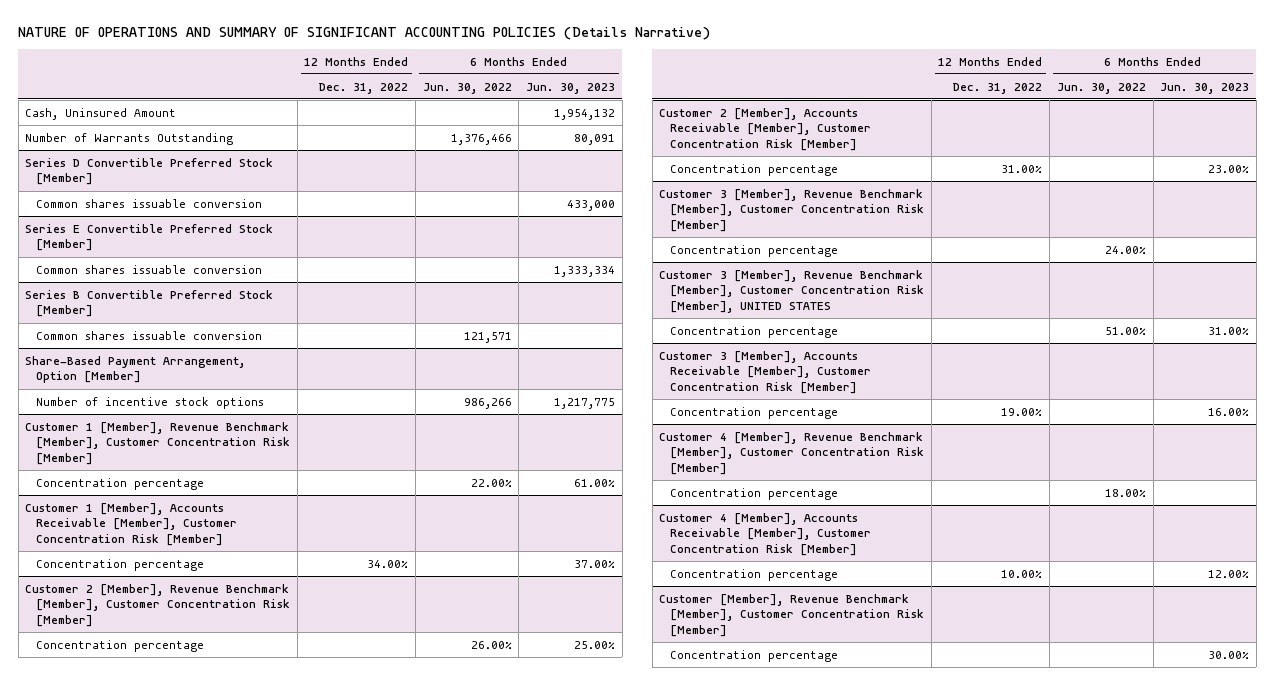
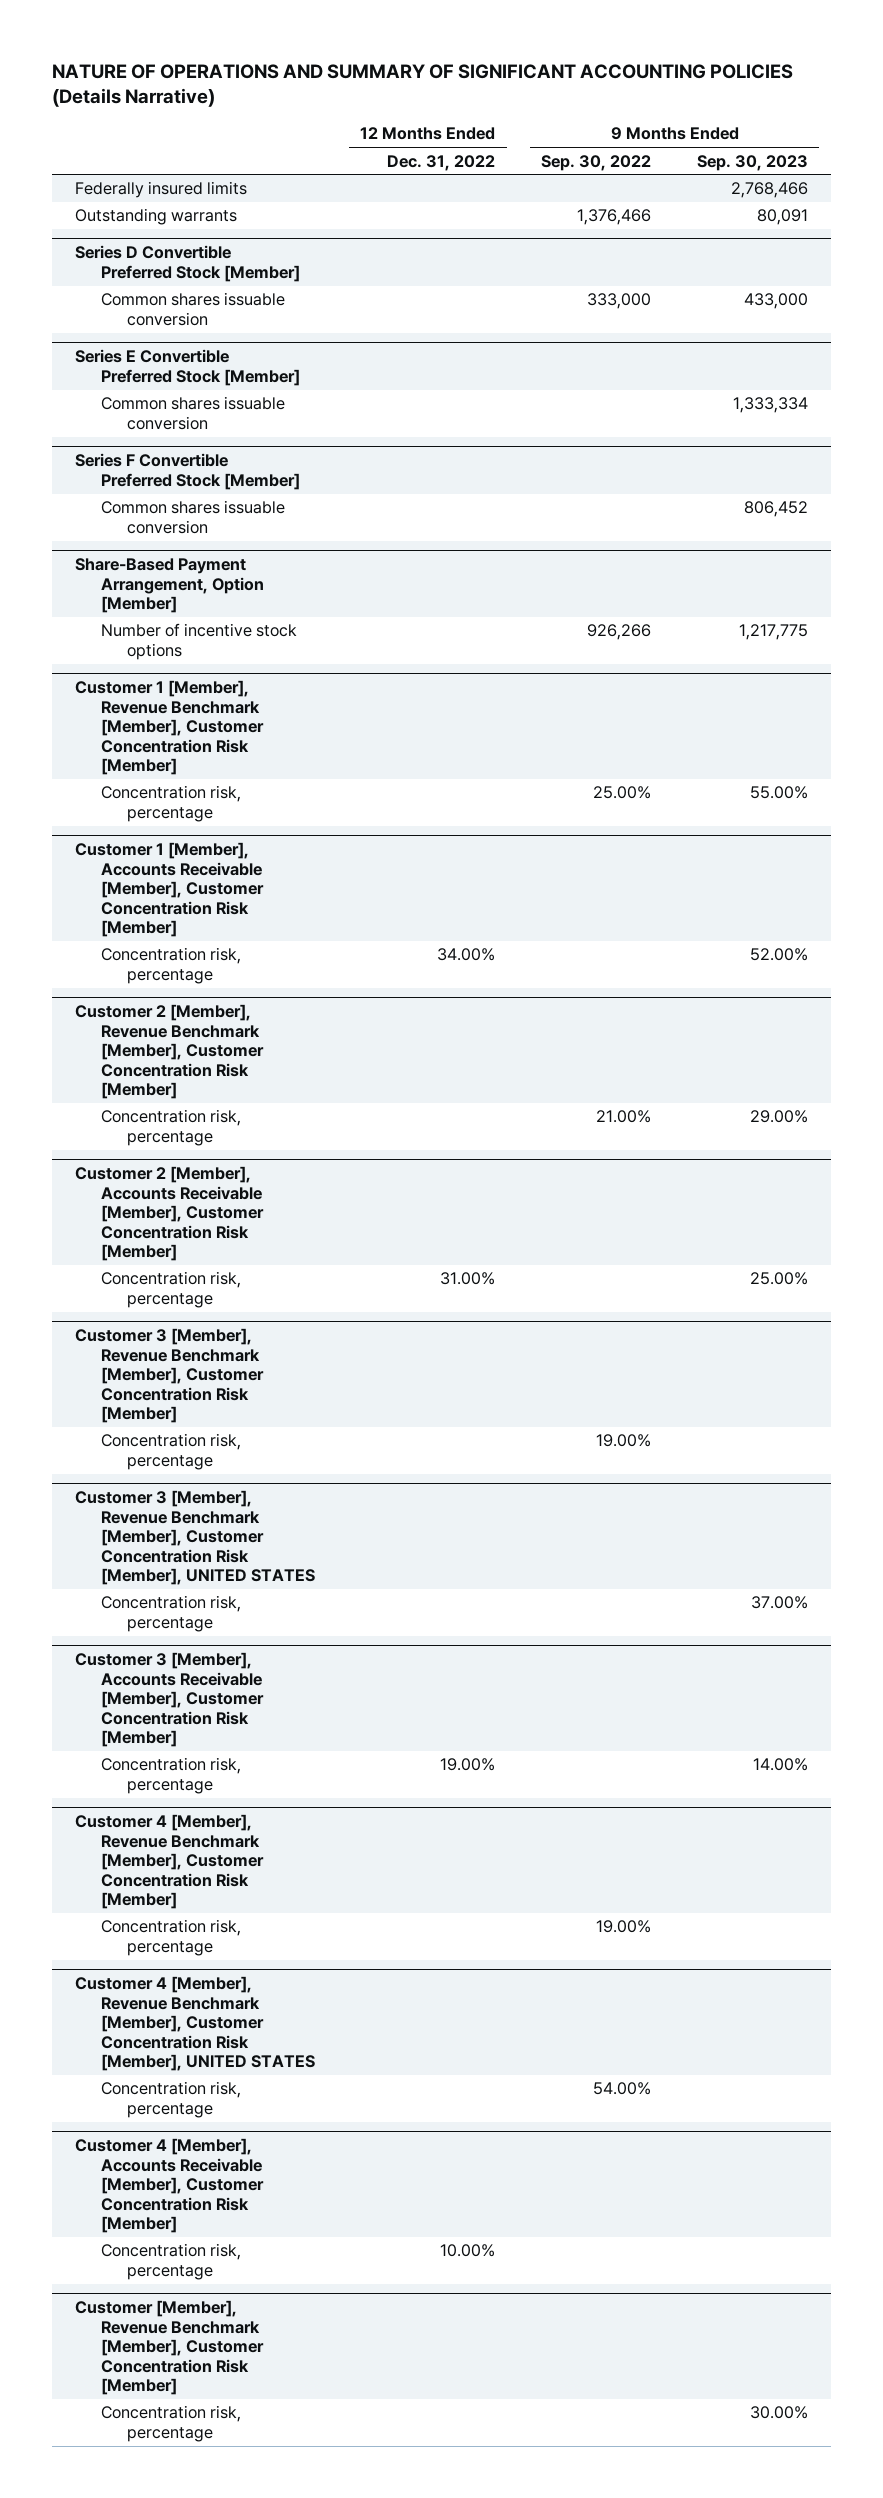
- | 12 Months Ended Dec. 31, 2022 | 6 Months Ended Jun. 30, 2022 | 6 Months Ended Jun. 30, 2023
+ | 12 Months Ended Dec. 31, 2022 | 9 Months Ended Sep. 30, 2022 | 9 Months Ended Sep. 30, 2023
- Cash, Uninsured Amount | | | 1,954,132
- Number of Warrants Outstanding | | 1,376,466 | 80,091
+ Federally insured limits | | | 2,768,466
+ Outstanding warrants | | 1,376,466 | 80,091
- Series B Convertible Preferred Stock [Member]
- Common shares issuable conversion | | 121,571 |
+ Series F Convertible Preferred Stock [Member]
+ Common shares issuable conversion | | | 806,452
@ Customer 1 [Member], Revenue Benchmark [Member], Customer Concentration Risk [Member]
- Concentration percentage | | 22.00% | 61.00%
+ Concentration risk, percentage | | 25.00% | 55.00%
@ Customer 1 [Member], Accounts Receivable [Member], Customer Concentration Risk [Member]
- Concentration percentage | 34.00% | | 37.00%
+ Concentration risk, percentage | 34.00% | | 52.00%
@ Customer 2 [Member], Revenue Benchmark [Member], Customer Concentration Risk [Member]
- Concentration percentage | | 26.00% | 25.00%
+ Concentration risk, percentage | | 21.00% | 29.00%
@ Customer 2 [Member], Accounts Receivable [Member], Customer Concentration Risk [Member]
- Concentration percentage | 31.00% | | 23.00%
+ Concentration risk, percentage | 31.00% | | 25.00%
@ Customer 3 [Member], Revenue Benchmark [Member], Customer Concentration Risk [Member]
- Concentration percentage | | 24.00% |
+ Concentration risk, percentage | | 19.00% |
@ Customer 3 [Member], Revenue Benchmark [Member], Customer Concentration Risk [Member], UNITED STATES
- Concentration percentage | | 51.00% | 31.00%
+ Concentration risk, percentage | | | 37.00%
@ Customer 3 [Member], Accounts Receivable [Member], Customer Concentration Risk [Member]
- Concentration percentage | 19.00% | | 16.00%
+ Concentration risk, percentage | 19.00% | | 14.00%
@ Customer 4 [Member], Revenue Benchmark [Member], Customer Concentration Risk [Member]
- Concentration percentage | | 18.00% |
+ Concentration risk, percentage | | 19.00% |
+ Customer 4 [Member], Revenue Benchmark [Member], Customer Concentration Risk [Member], UNITED STATES
+ Concentration risk, percentage | | 54.00% |
@ Customer 4 [Member], Accounts Receivable [Member], Customer Concentration Risk [Member]
- Concentration percentage | 10.00% | | 12.00%
+ Concentration risk, percentage | 10.00% | |
@ Customer [Member], Revenue Benchmark [Member], Customer Concentration Risk [Member]
- Concentration percentage | | | 30.00%
+ Concentration risk, percentage | | | 30.00%

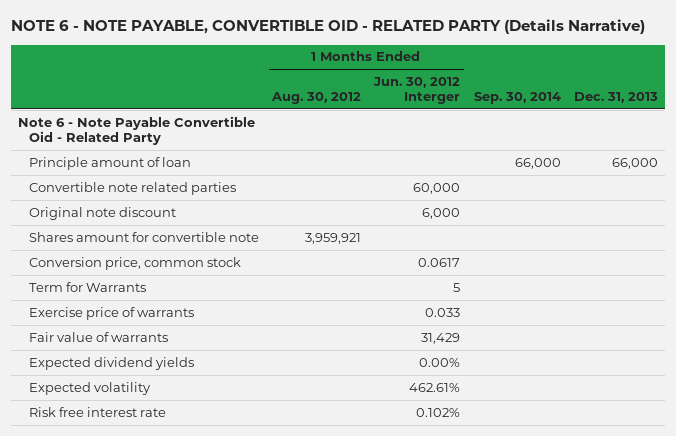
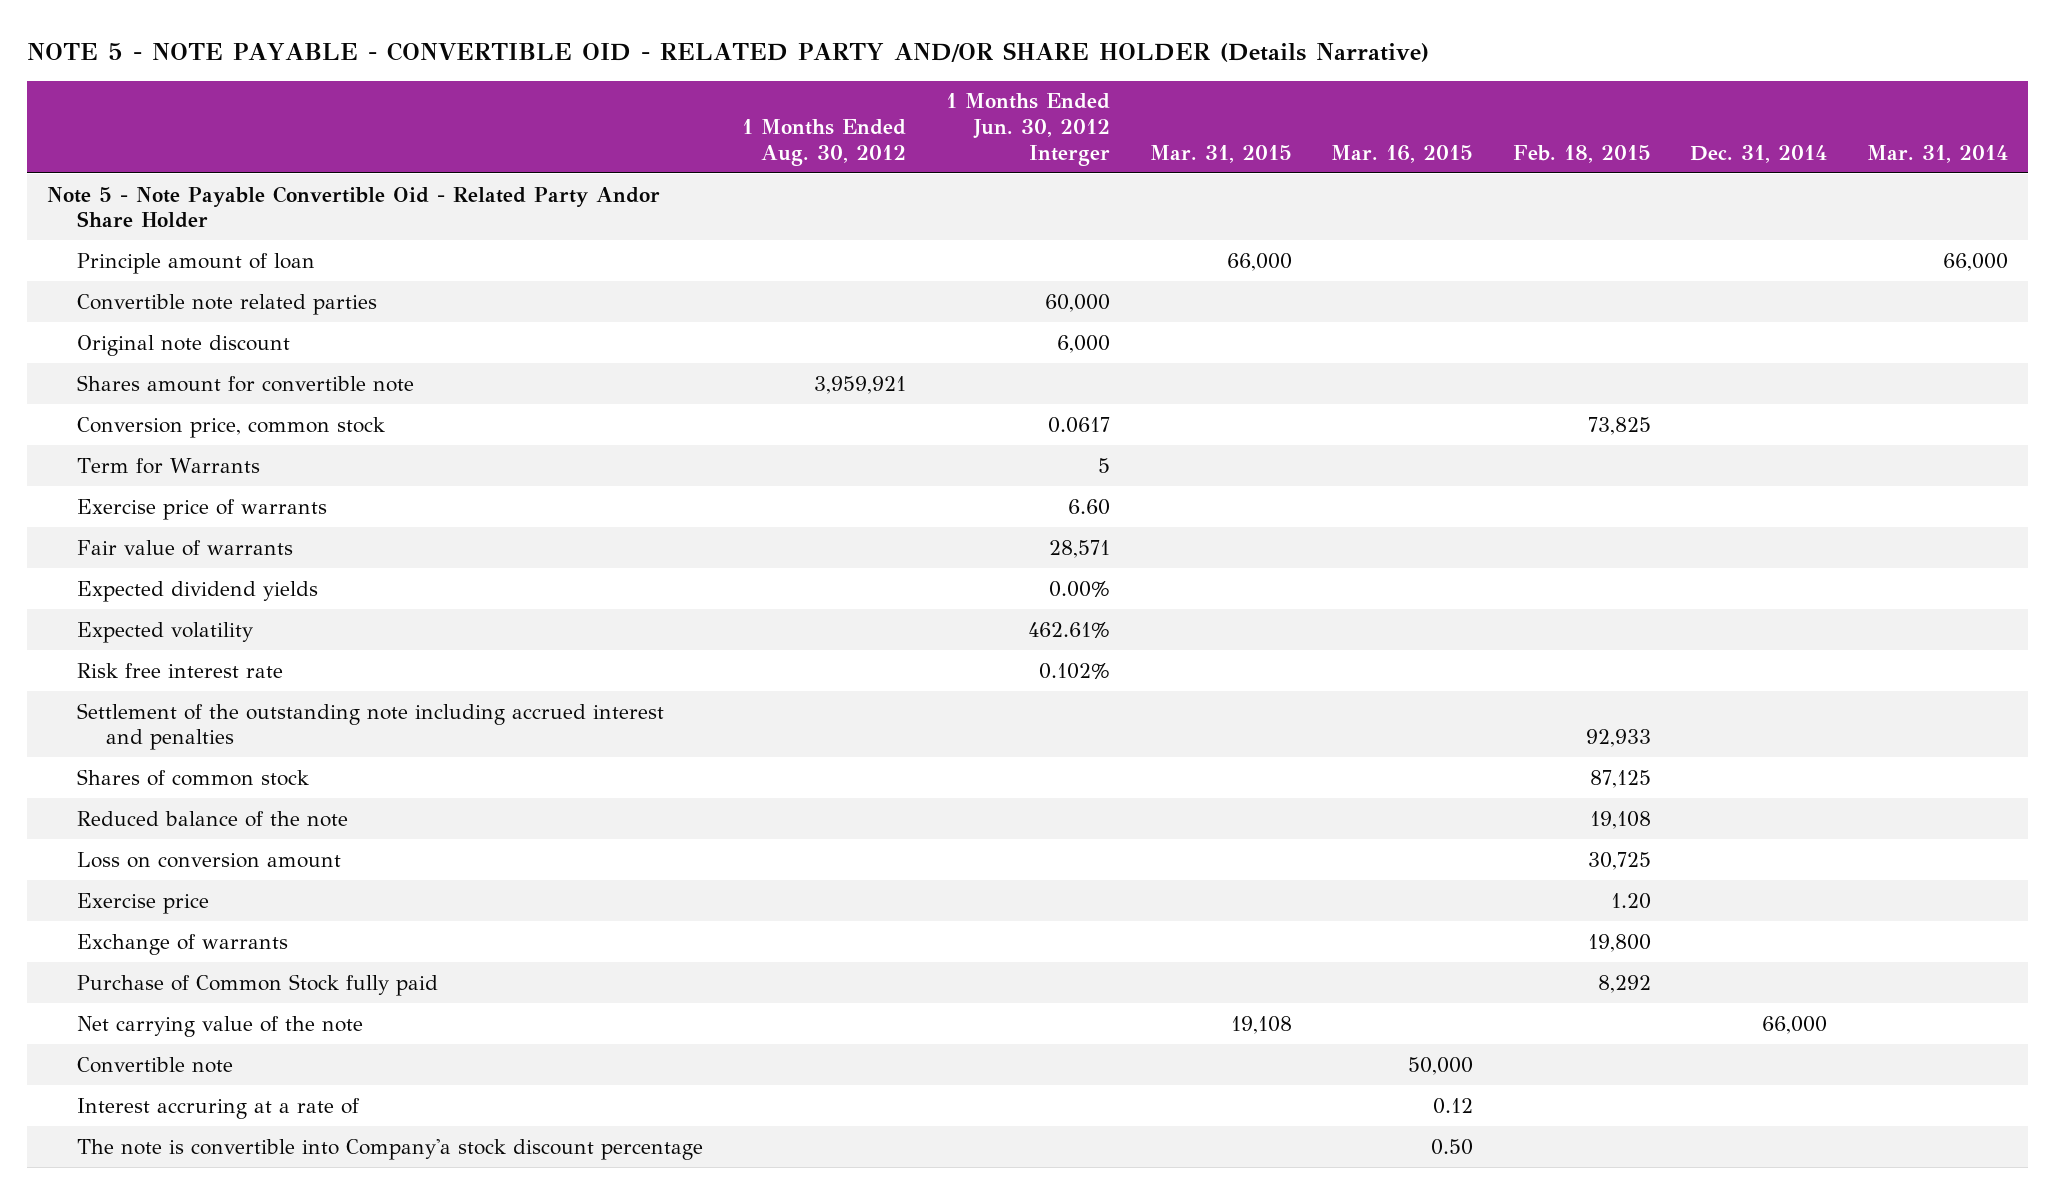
- NOTE 6 - NOTE PAYABLE, CONVERTIBLE OID - RELATED PARTY (Details Narrative)
+ NOTE 5 - NOTE PAYABLE - CONVERTIBLE OID - RELATED PARTY AND/OR SHARE HOLDER (Details Narrative)
- | 1 Months Ended Aug. 30, 2012 | 1 Months Ended Jun. 30, 2012 Interger | Sep. 30, 2014 | Dec. 31, 2013
+ | 1 Months Ended Aug. 30, 2012 | 1 Months Ended Jun. 30, 2012 Interger | Mar. 31, 2015 | Mar. 16, 2015 | Feb. 18, 2015 | Dec. 31, 2014 | Mar. 31, 2014
- Note 6 - Note Payable Convertible Oid - Related Party
+ Note 5 - Note Payable Convertible Oid - Related Party Andor Share Holder
- Exercise price of warrants | | 0.033 | |
- Fair value of warrants | | 31,429 | |
+ Exercise price of warrants | | 6.60 | | | | |
+ Fair value of warrants | | 28,571 | | | | |
+ Settlement of the outstanding note including accrued interest and penalties | | | | | 92,933 | |
+ Shares of common stock | | | | | 87,125 | |
+ Reduced balance of the note | | | | | 19,108 | |
+ Loss on conversion amount | | | | | 30,725 | |
+ Exercise price | | | | | 1.20 | |
+ Exchange of warrants | | | | | 19,800 | |
+ Purchase of Common Stock fully paid | | | | | 8,292 | |
+ Net carrying value of the note | | | 19,108 | | | 66,000 |
+ Convertible note | | | | 50,000 | | |
+ Interest accruring at a rate of | | | | 0.12 | | |
+ The note is convertible into Company'a stock discount percentage | | | | 0.50 | | |

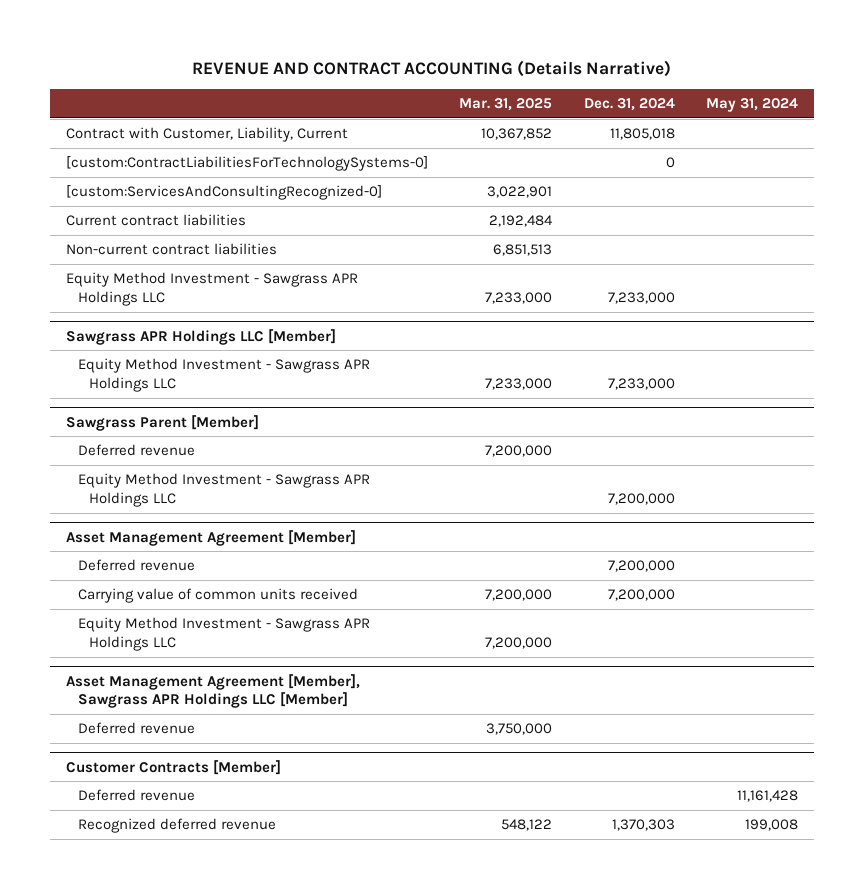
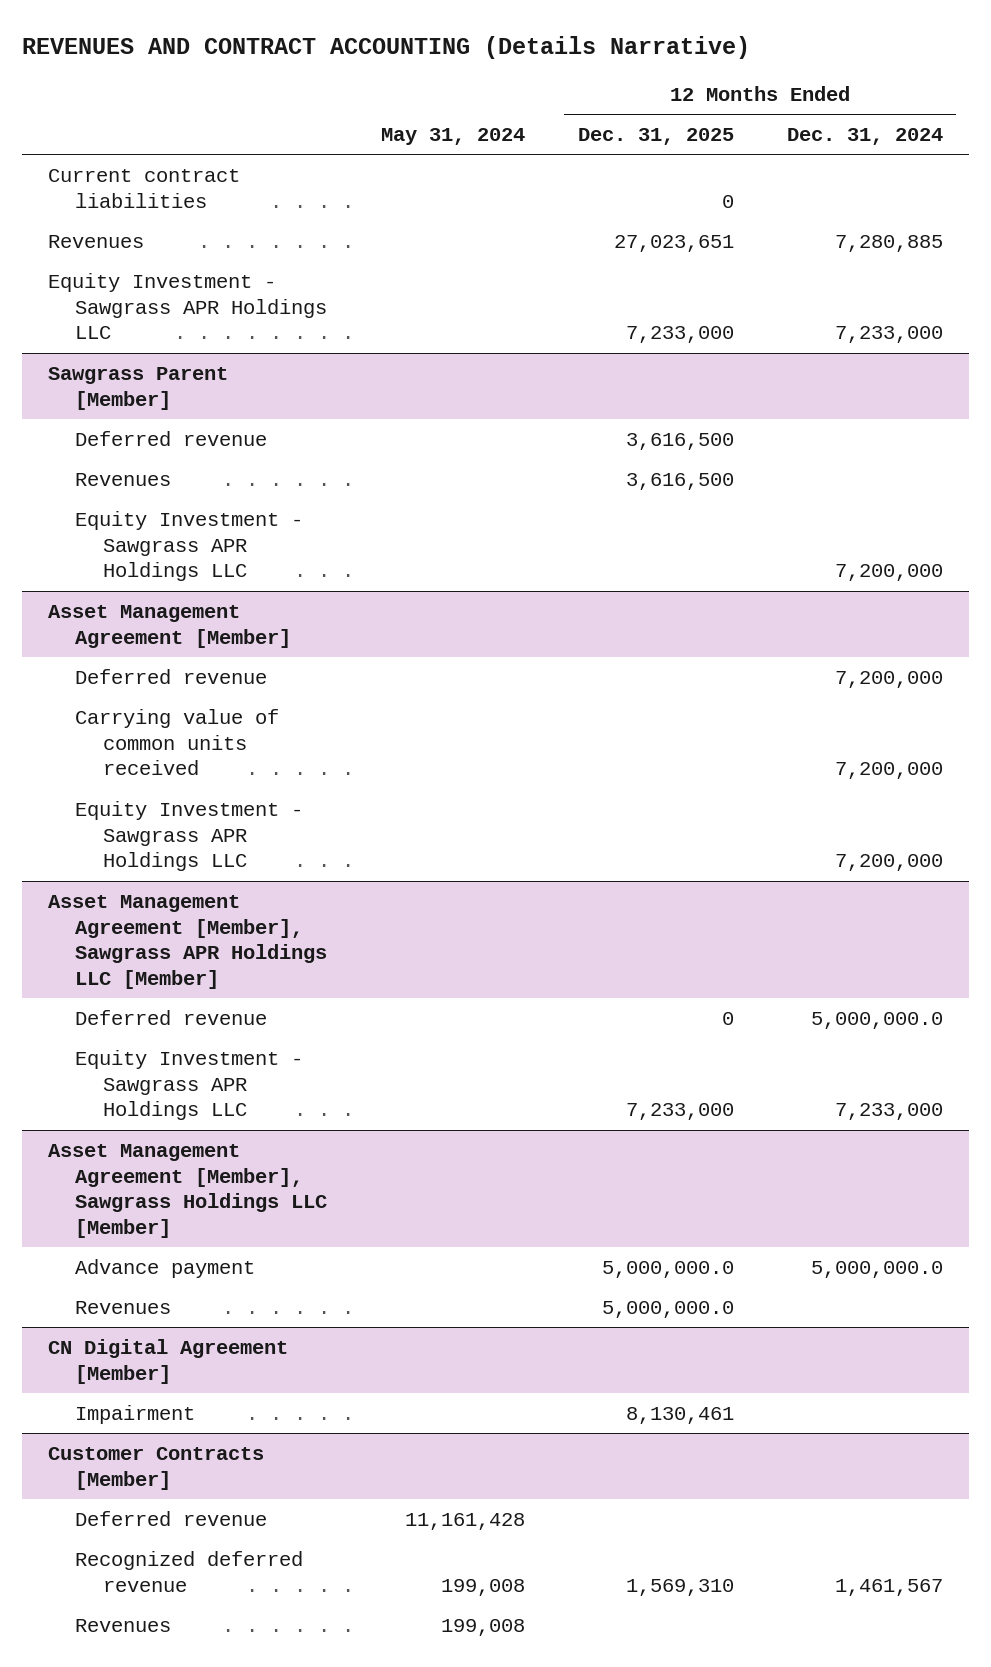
- REVENUE AND CONTRACT ACCOUNTING (Details Narrative)
+ REVENUES AND CONTRACT ACCOUNTING (Details Narrative)
- | Mar. 31, 2025 | Dec. 31, 2024 | May 31, 2024
+ | May 31, 2024 | 12 Months Ended Dec. 31, 2025 | 12 Months Ended Dec. 31, 2024
- Contract with Customer, Liability, Current | 10,367,852 | 11,805,018 |
- [custom:ContractLiabilitiesForTechnologySystems-0] | | 0 |
- [custom:ServicesAndConsultingRecognized-0] | 3,022,901 | |
- Non-current contract liabilities | 6,851,513 | |
- Equity Method Investment - Sawgrass APR Holdings LLC | 7,233,000 | 7,233,000 |
- Sawgrass APR Holdings LLC [Member]
- Equity Method Investment - Sawgrass APR Holdings LLC | 7,233,000 | 7,233,000 |
+ Revenues | | 27,023,651 | 7,280,885
+ Equity Investment - Sawgrass APR Holdings LLC | | 7,233,000 | 7,233,000
@ Sawgrass Parent [Member]
- Equity Method Investment - Sawgrass APR Holdings LLC | | 7,200,000 |
+ Revenues | | 3,616,500 |
+ Equity Investment - Sawgrass APR Holdings LLC | | | 7,200,000
@ Asset Management Agreement [Member]
- Equity Method Investment - Sawgrass APR Holdings LLC | 7,200,000 | |
+ Equity Investment - Sawgrass APR Holdings LLC | | | 7,200,000
@ Asset Management Agreement [Member], Sawgrass APR Holdings LLC [Member]
+ Equity Investment - Sawgrass APR Holdings LLC | | 7,233,000 | 7,233,000
+ Asset Management Agreement [Member], Sawgrass Holdings LLC [Member]
+ Advance payment | | 5,000,000.0 | 5,000,000.0
+ Revenues | | 5,000,000.0 |
+ CN Digital Agreement [Member]
+ Impairment | | 8,130,461 |
@ Customer Contracts [Member]
+ Revenues | 199,008 | |

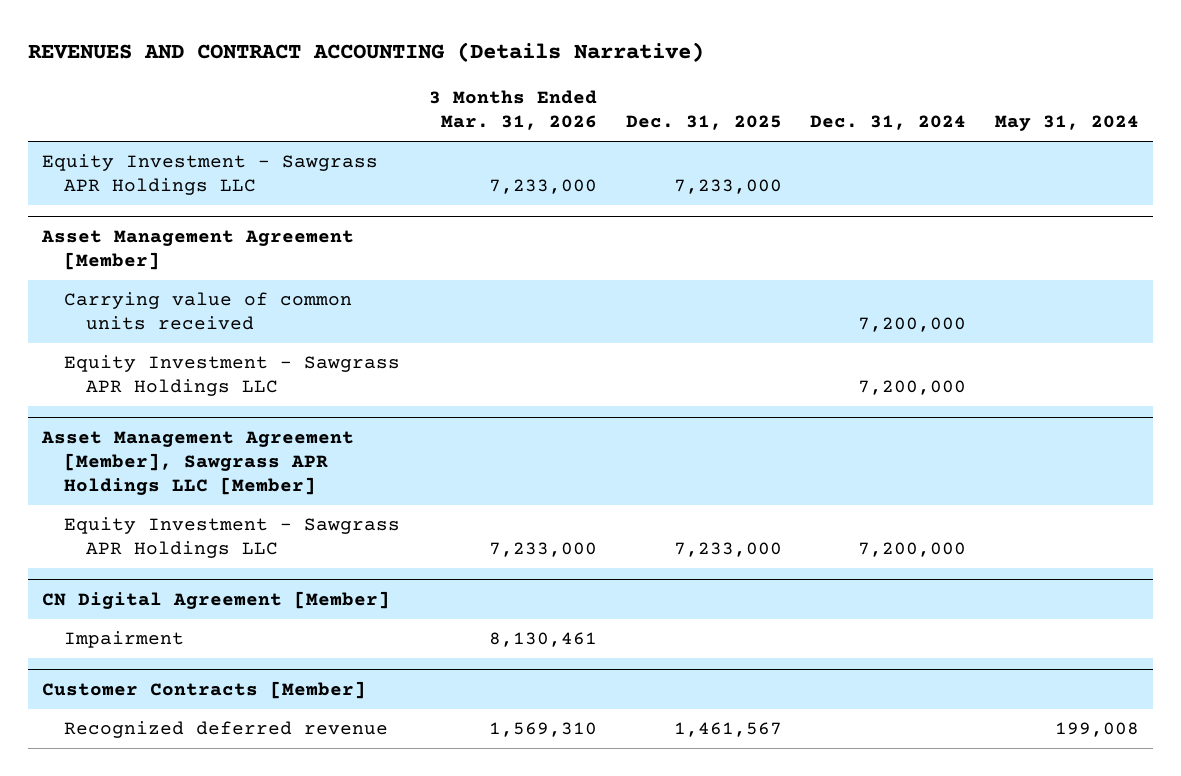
- | May 31, 2024 | 12 Months Ended Dec. 31, 2025 | 12 Months Ended Dec. 31, 2024
+ | 3 Months Ended Mar. 31, 2026 | Dec. 31, 2025 | Dec. 31, 2024 | May 31, 2024
- Current contract liabilities | | 0 |
- Revenues | | 27,023,651 | 7,280,885
- Sawgrass Parent [Member]
- Deferred revenue | | 3,616,500 |
- Revenues | | 3,616,500 |
- Equity Investment - Sawgrass APR Holdings LLC | | | 7,200,000
@ Asset Management Agreement [Member]
- Deferred revenue | | | 7,200,000
@ Asset Management Agreement [Member], Sawgrass APR Holdings LLC [Member]
- Deferred revenue | | 0 | 5,000,000.0
- Asset Management Agreement [Member], Sawgrass Holdings LLC [Member]
- Advance payment | | 5,000,000.0 | 5,000,000.0
- Revenues | | 5,000,000.0 |
@ Customer Contracts [Member]
- Deferred revenue | 11,161,428 | |
- Revenues | 199,008 | |

